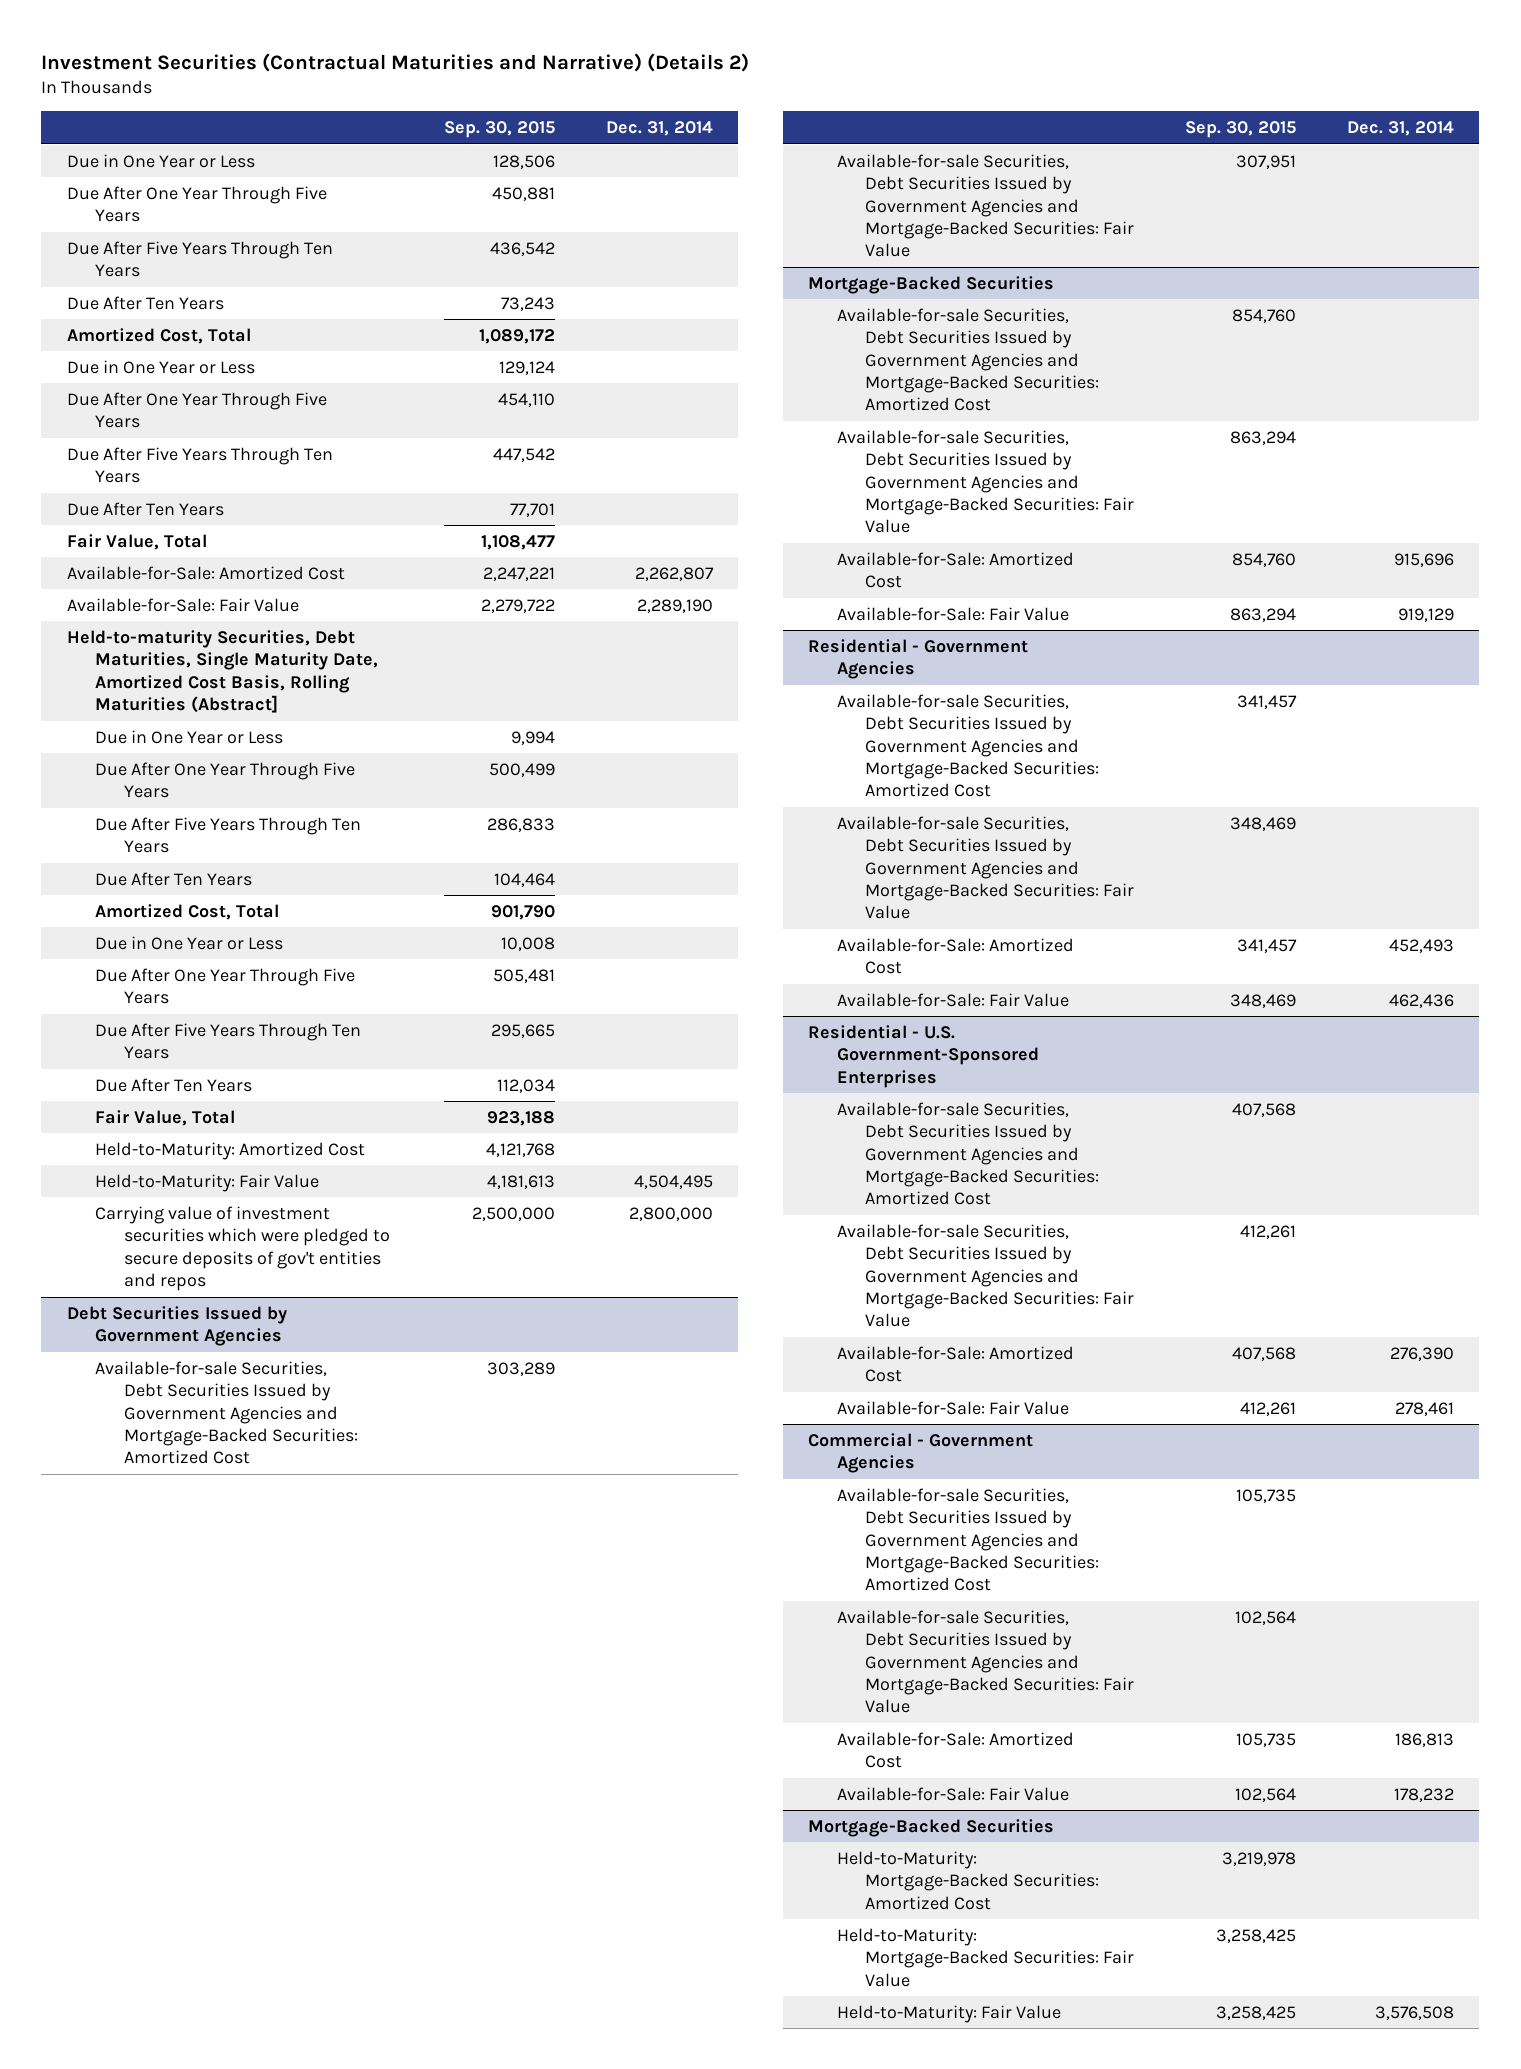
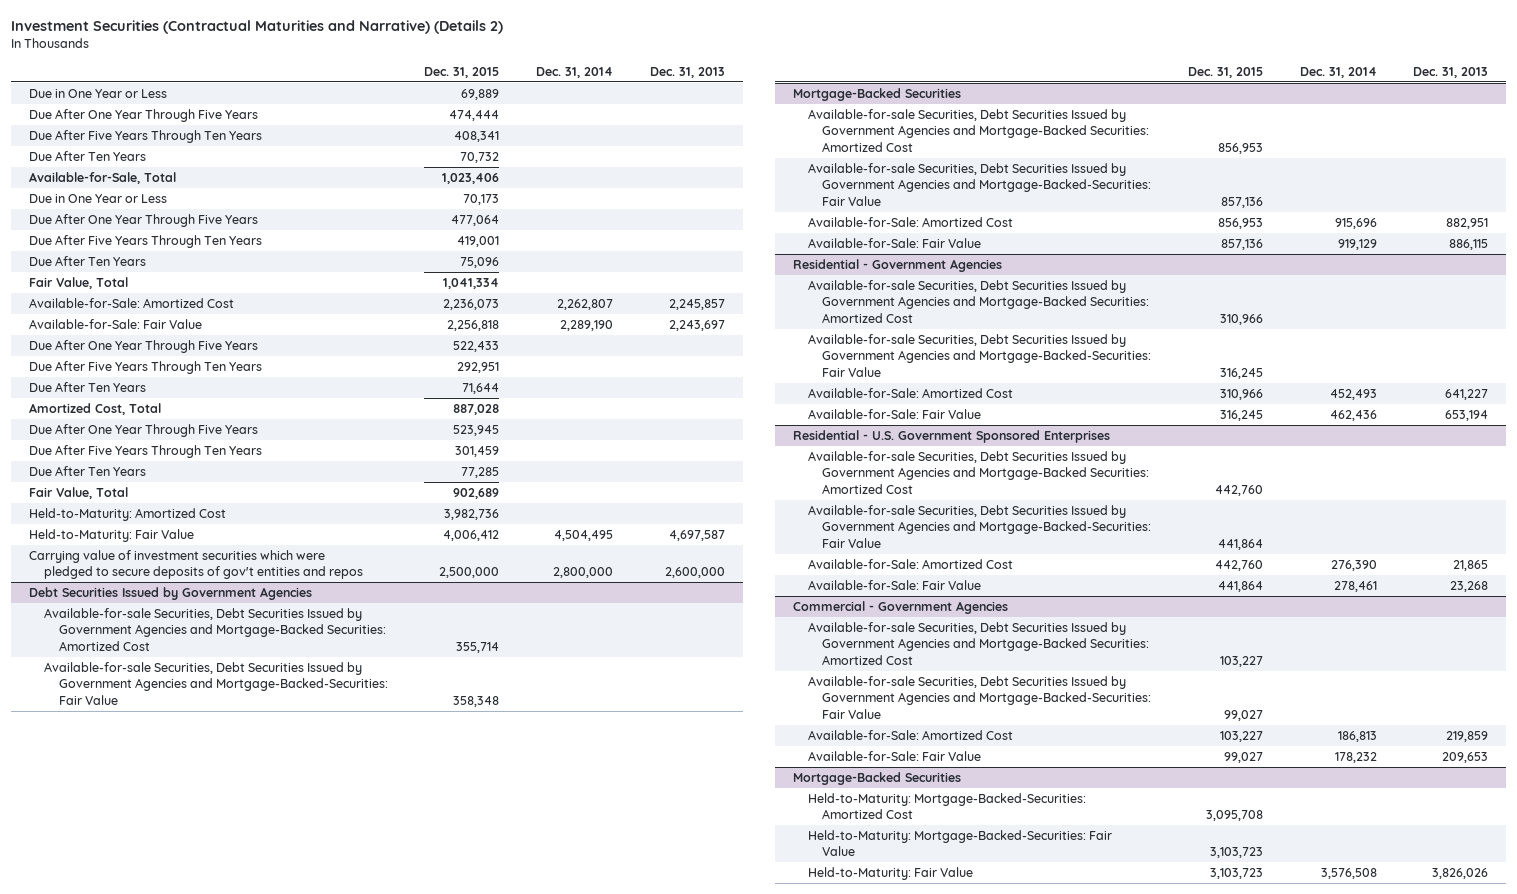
- | Sep. 30, 2015 | Dec. 31, 2014
+ | Dec. 31, 2015 | Dec. 31, 2014 | Dec. 31, 2013
- Amortized Cost, Total | 1,089,172 |
+ Available-for-Sale, Total | 1,023,406 | |
- Held-to-maturity Securities, Debt Maturities, Single Maturity Date, Amortized Cost Basis, Rolling Maturities (Abstract]
- Due in One Year or Less | 9,994 |
- Due in One Year or Less | 10,008 |
@ Debt Securities Issued by Government Agencies
- Available-for-sale Securities, Debt Securities Issued by Government Agencies and Mortgage-Backed Securities: Fair Value | 307,951 |
+ Available-for-sale Securities, Debt Securities Issued by Government Agencies and Mortgage-Backed-Securities: Fair Value | 358,348 | |
@ Mortgage-Backed Securities
- Available-for-sale Securities, Debt Securities Issued by Government Agencies and Mortgage-Backed Securities: Fair Value | 863,294 |
+ Available-for-sale Securities, Debt Securities Issued by Government Agencies and Mortgage-Backed-Securities: Fair Value | 857,136 | |
@ Residential - Government Agencies
- Available-for-sale Securities, Debt Securities Issued by Government Agencies and Mortgage-Backed Securities: Fair Value | 348,469 |
+ Available-for-sale Securities, Debt Securities Issued by Government Agencies and Mortgage-Backed-Securities: Fair Value | 316,245 | |
- Residential - U.S. Government-Sponsored Enterprises
+ Residential - U.S. Government Sponsored Enterprises
- Available-for-sale Securities, Debt Securities Issued by Government Agencies and Mortgage-Backed Securities: Fair Value | 412,261 |
+ Available-for-sale Securities, Debt Securities Issued by Government Agencies and Mortgage-Backed-Securities: Fair Value | 441,864 | |
@ Commercial - Government Agencies
- Available-for-sale Securities, Debt Securities Issued by Government Agencies and Mortgage-Backed Securities: Fair Value | 102,564 |
+ Available-for-sale Securities, Debt Securities Issued by Government Agencies and Mortgage-Backed-Securities: Fair Value | 99,027 | |
@ Mortgage-Backed Securities
- Held-to-Maturity: Mortgage-Backed Securities: Amortized Cost | 3,219,978 |
- Held-to-Maturity: Mortgage-Backed Securities: Fair Value | 3,258,425 |
+ Held-to-Maturity: Mortgage-Backed-Securities: Amortized Cost | 3,095,708 | |
+ Held-to-Maturity: Mortgage-Backed-Securities: Fair Value | 3,103,723 | |

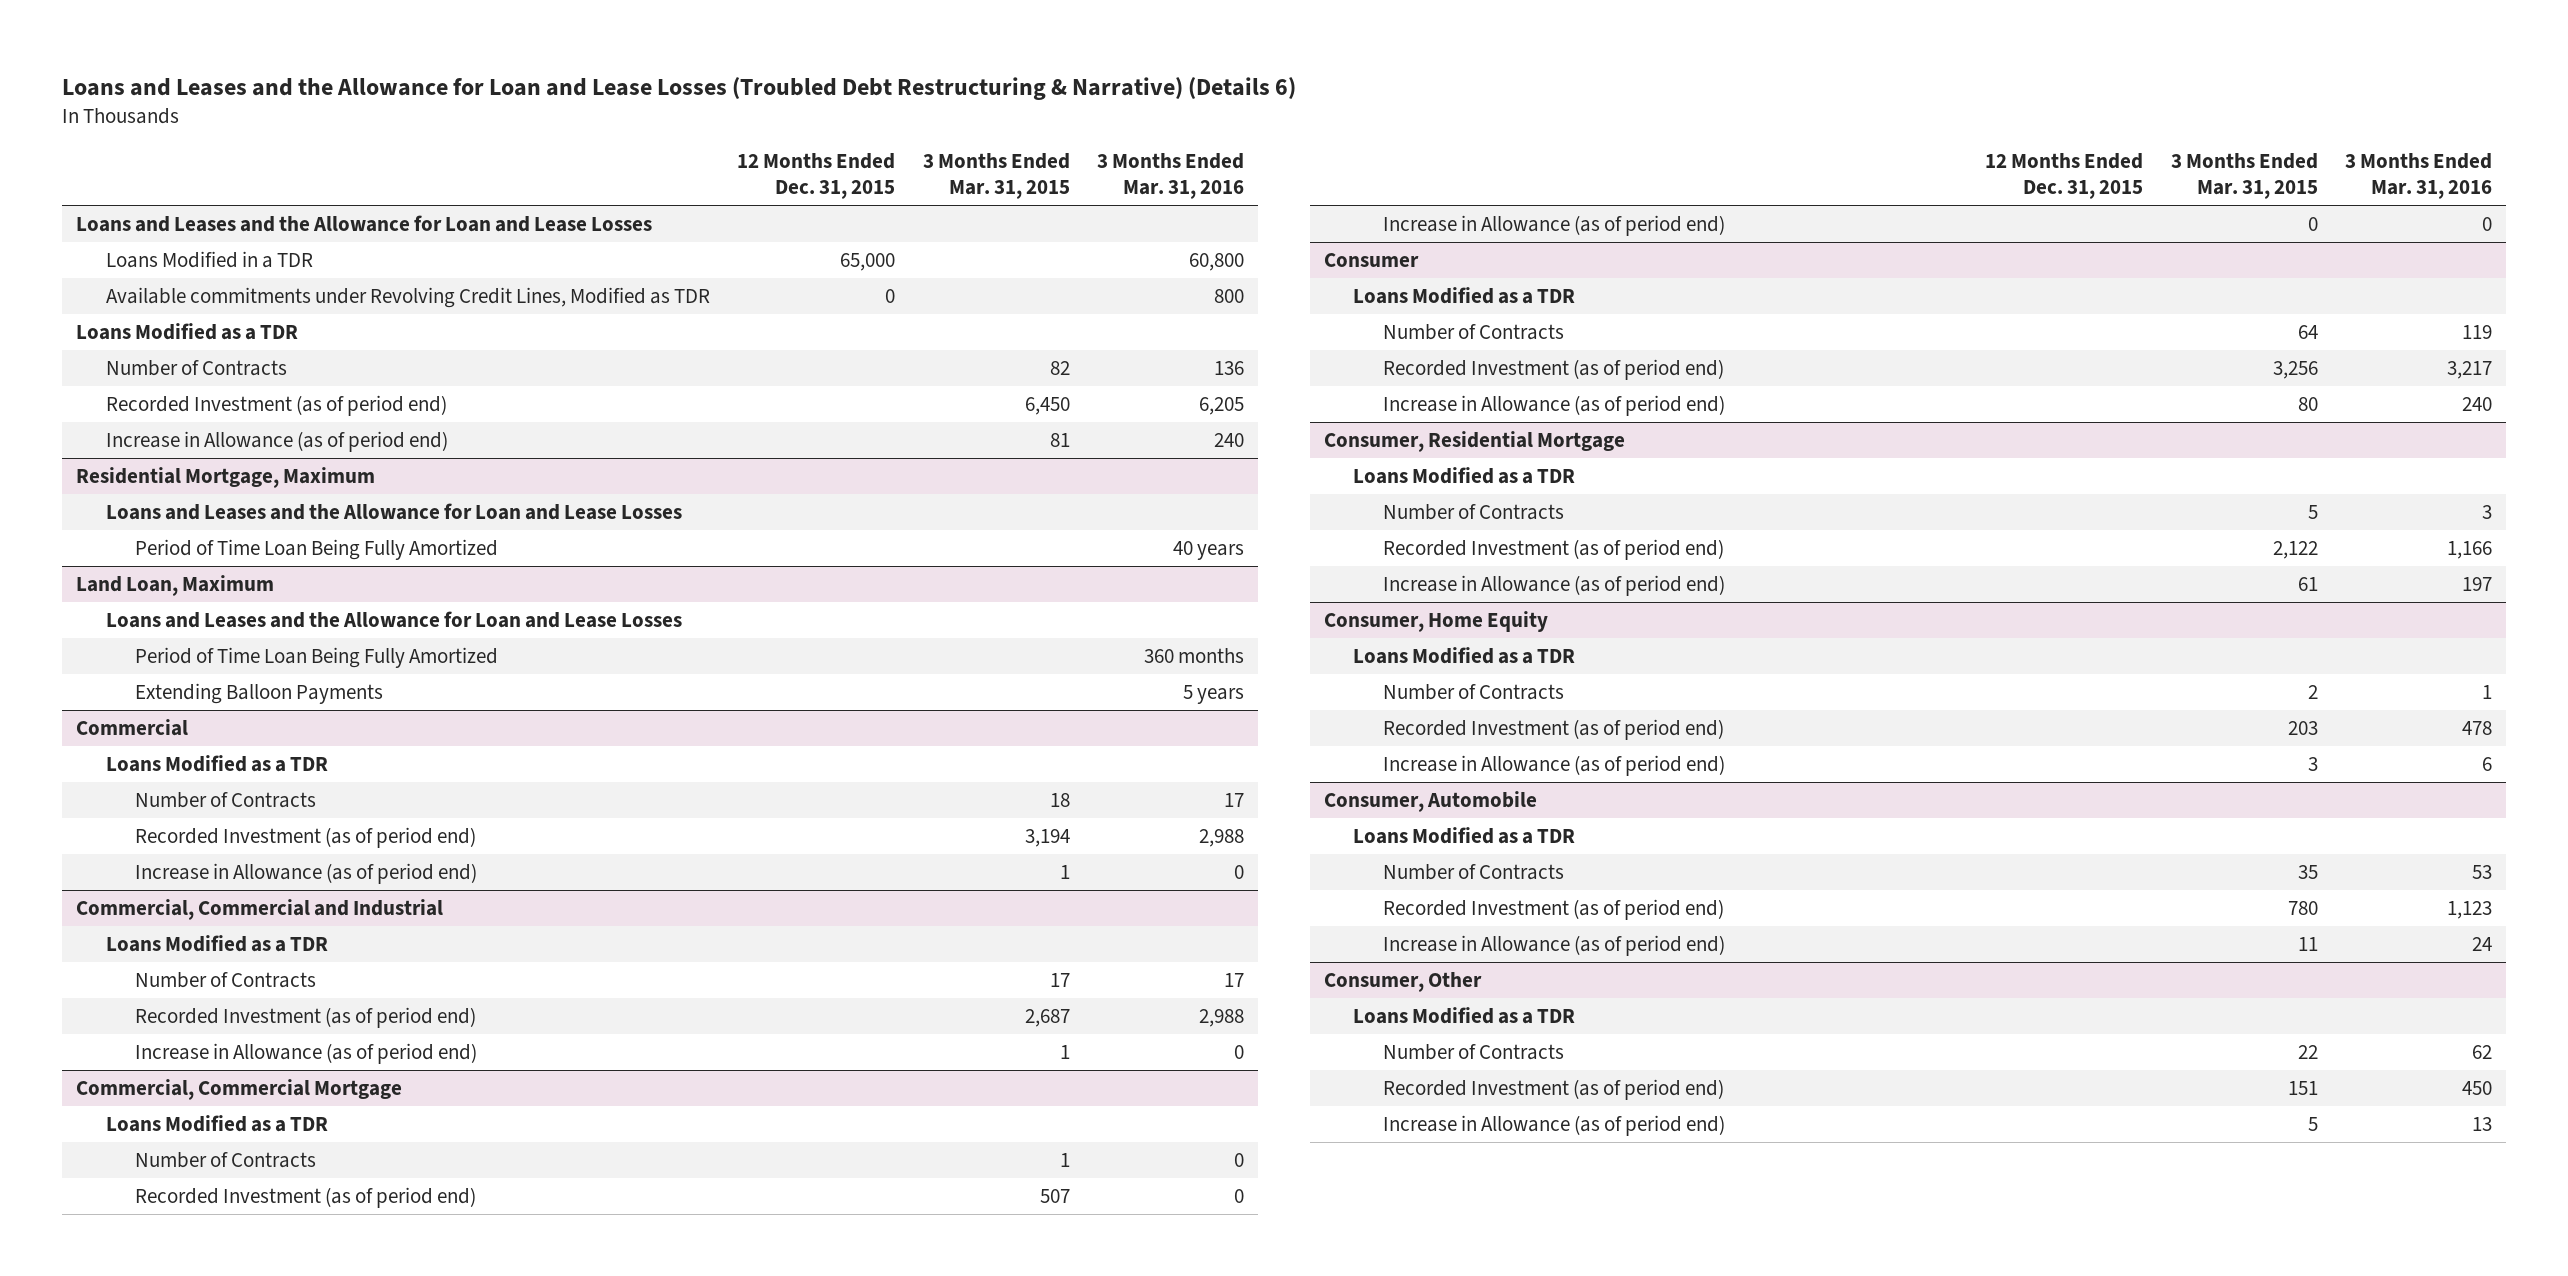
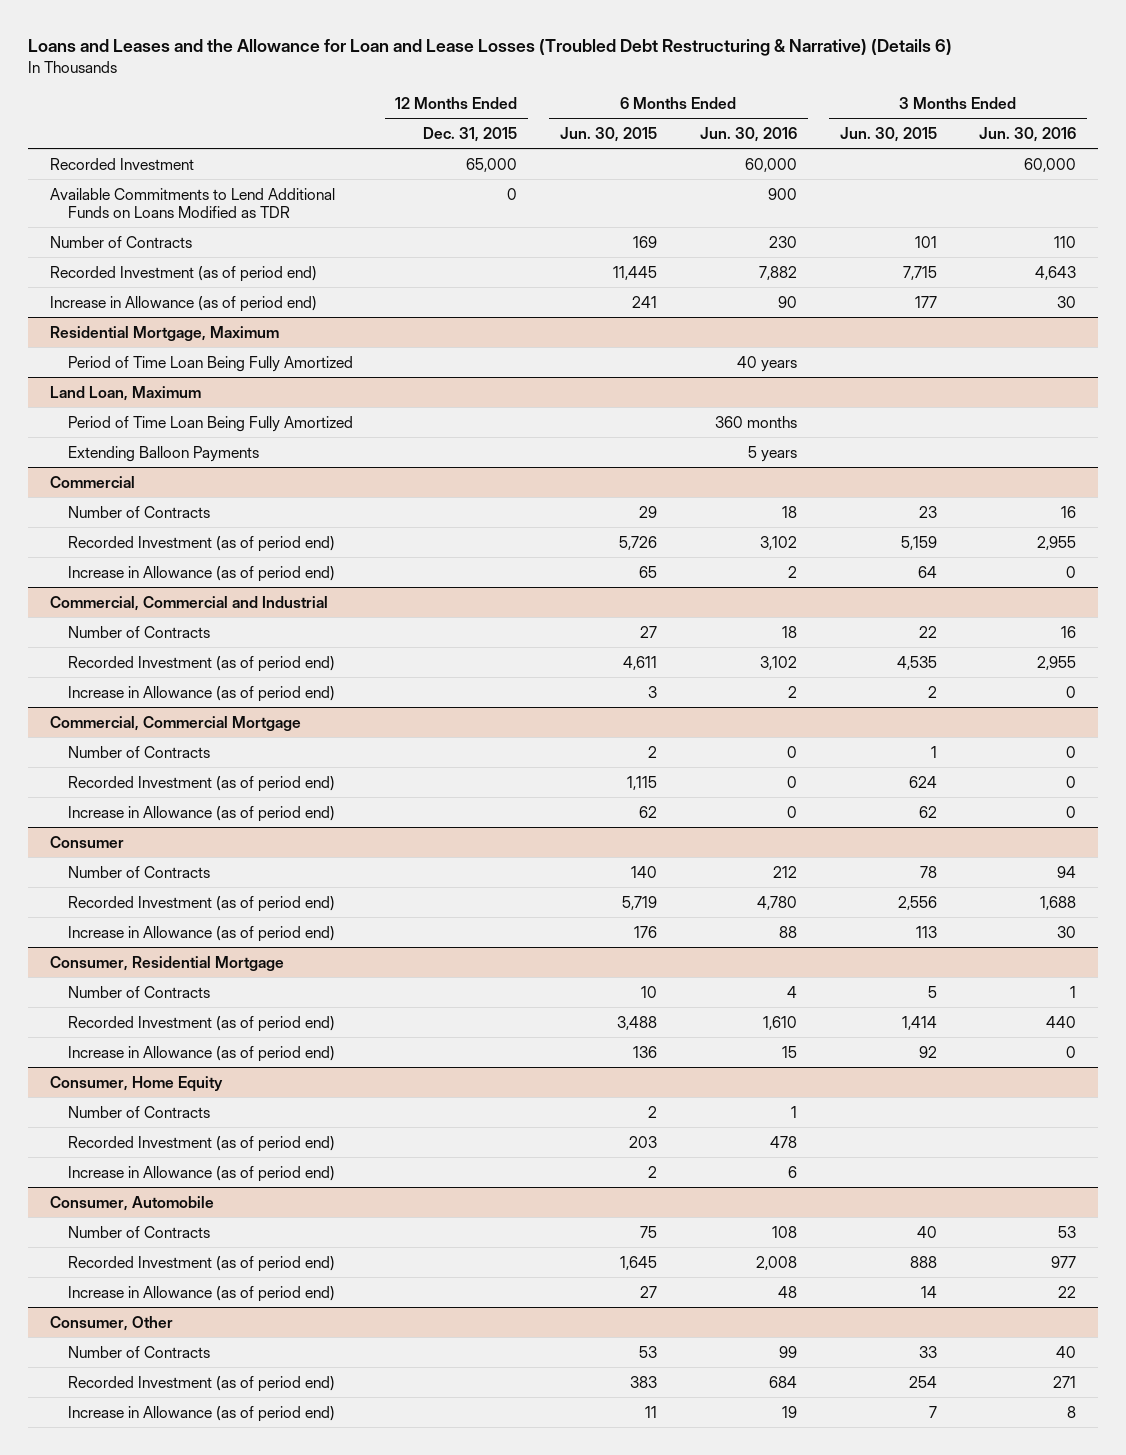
- | 12 Months Ended Dec. 31, 2015 | 3 Months Ended Mar. 31, 2015 | 3 Months Ended Mar. 31, 2016
+ | 12 Months Ended Dec. 31, 2015 | 6 Months Ended Jun. 30, 2015 | 6 Months Ended Jun. 30, 2016 | 3 Months Ended Jun. 30, 2015 | 3 Months Ended Jun. 30, 2016
- Loans and Leases and the Allowance for Loan and Lease Losses
- Loans Modified in a TDR | 65,000 | | 60,800
- Available commitments under Revolving Credit Lines, Modified as TDR | 0 | | 800
- Loans Modified as a TDR
+ Recorded Investment | 65,000 | | 60,000 | | 60,000
+ Available Commitments to Lend Additional Funds on Loans Modified as TDR | 0 | | 900 | |
@ Residential Mortgage, Maximum
- Loans and Leases and the Allowance for Loan and Lease Losses
@ Land Loan, Maximum
- Loans and Leases and the Allowance for Loan and Lease Losses
@ Commercial
- Loans Modified as a TDR
@ Commercial, Commercial and Industrial
- Loans Modified as a TDR
@ Commercial, Commercial Mortgage
- Loans Modified as a TDR
@ Consumer
- Loans Modified as a TDR
@ Consumer, Residential Mortgage
- Loans Modified as a TDR
@ Consumer, Home Equity
- Loans Modified as a TDR
@ Consumer, Automobile
- Loans Modified as a TDR
@ Consumer, Other
- Loans Modified as a TDR

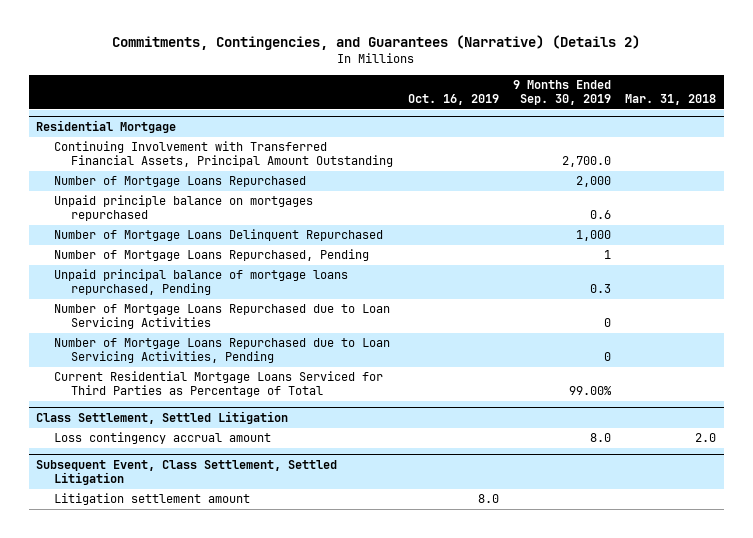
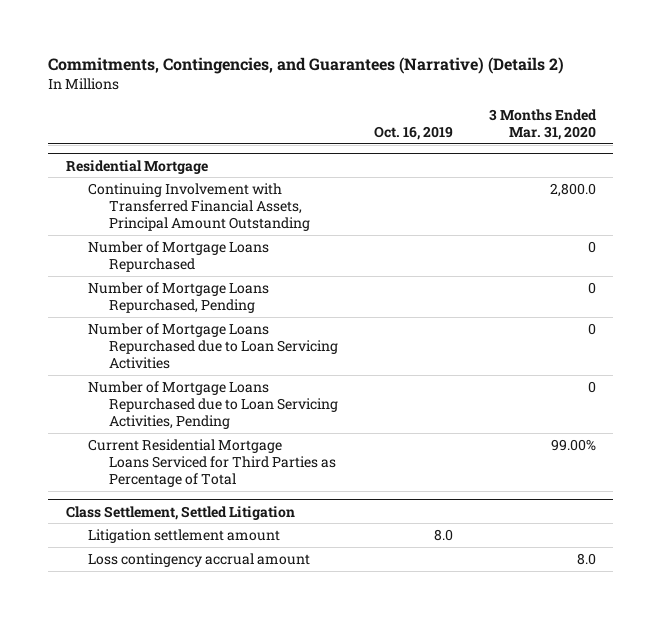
- | Oct. 16, 2019 | 9 Months Ended Sep. 30, 2019 | Mar. 31, 2018
+ | Oct. 16, 2019 | 3 Months Ended Mar. 31, 2020
@ Residential Mortgage
- Unpaid principle balance on mortgages repurchased | | 0.6 |
- Number of Mortgage Loans Delinquent Repurchased | | 1,000 |
- Unpaid principal balance of mortgage loans repurchased, Pending | | 0.3 |
@ Class Settlement, Settled Litigation
+ Litigation settlement amount | 8.0 |
- Subsequent Event, Class Settlement, Settled Litigation
- Litigation settlement amount | 8.0 | |

